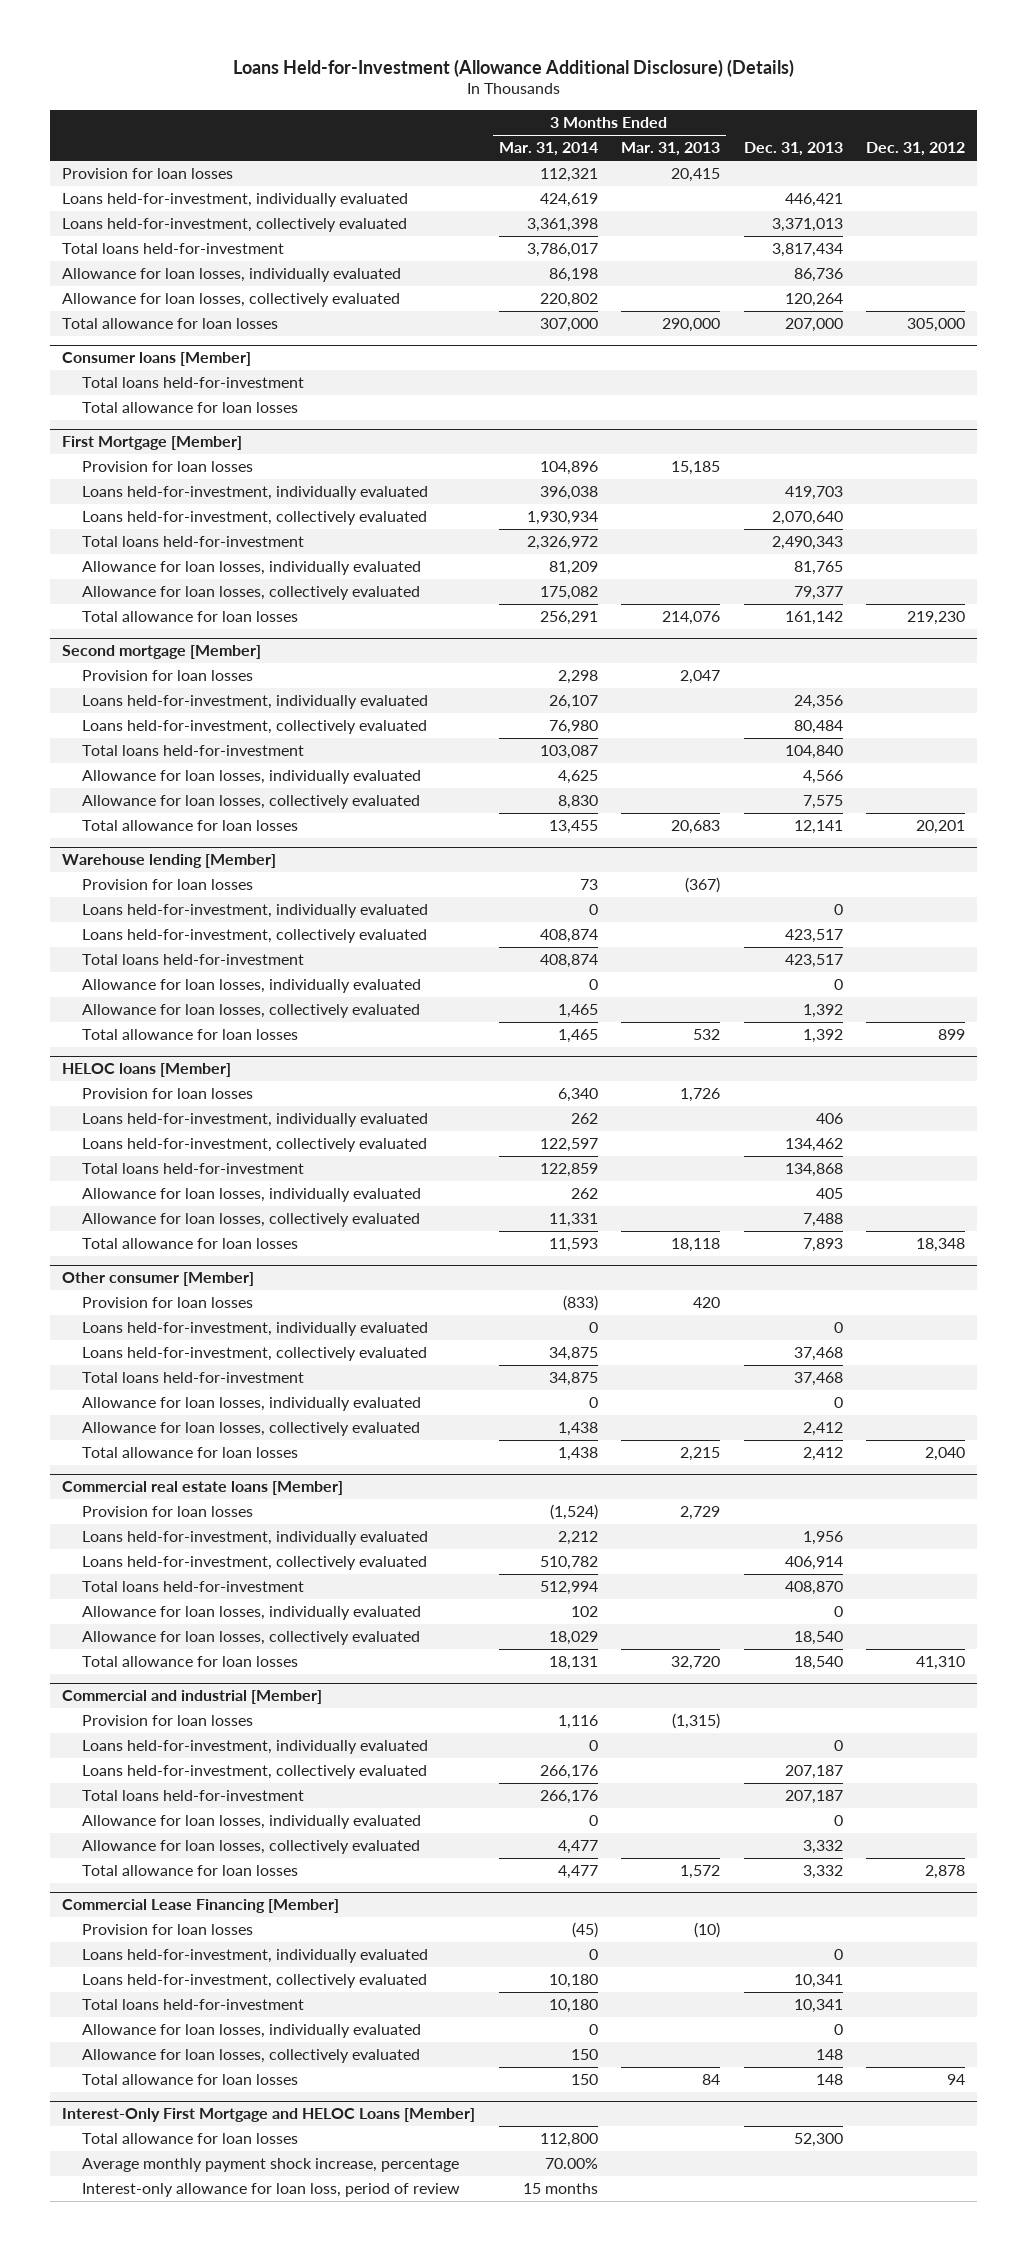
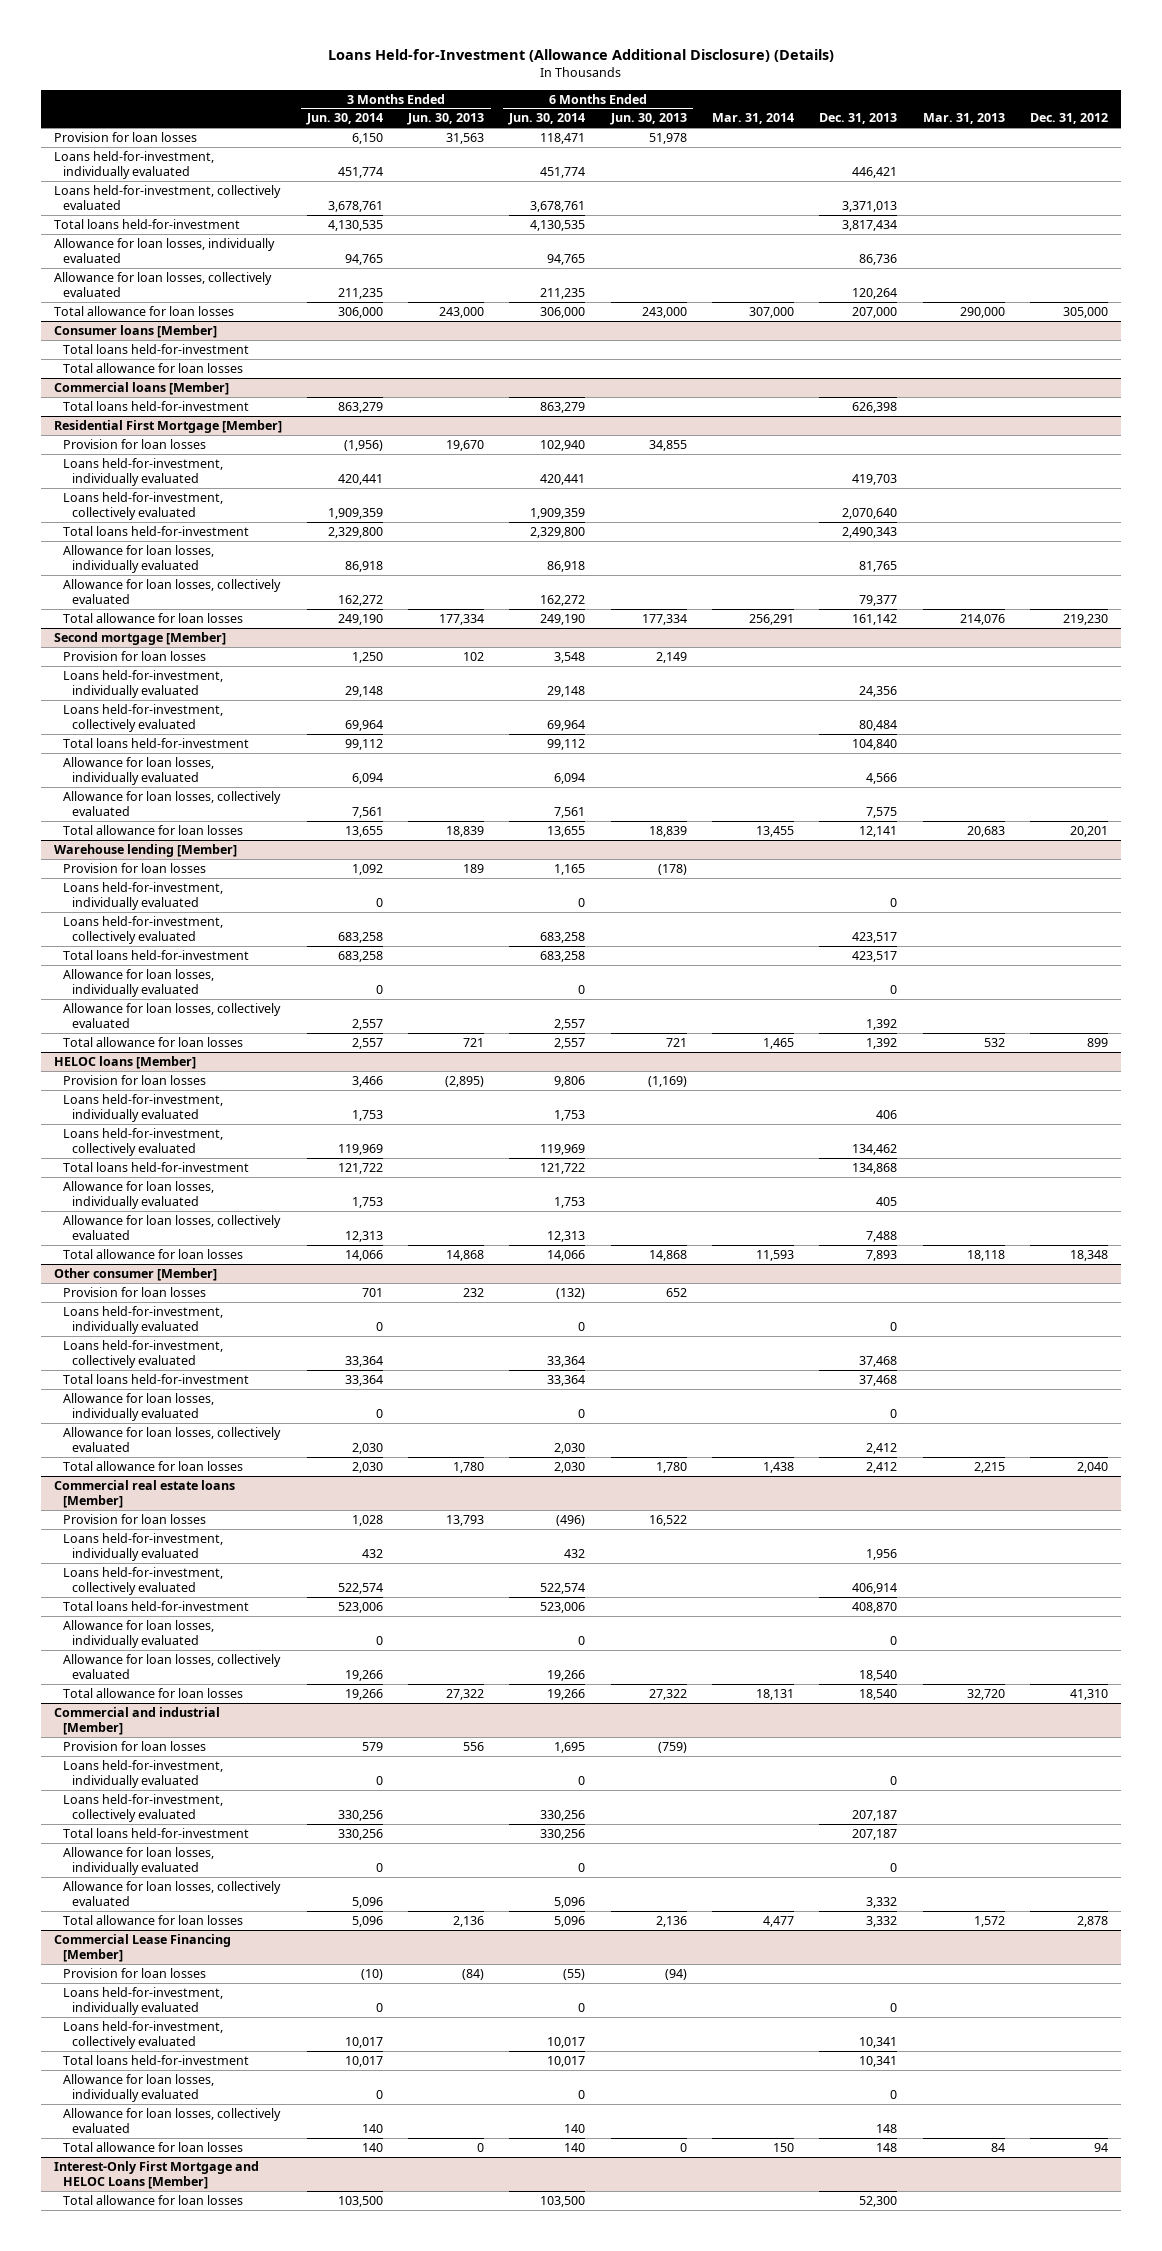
- | 3 Months Ended Mar. 31, 2014 | 3 Months Ended Mar. 31, 2013 | Dec. 31, 2013 | Dec. 31, 2012
+ | 3 Months Ended Jun. 30, 2014 | 3 Months Ended Jun. 30, 2013 | 6 Months Ended Jun. 30, 2014 | 6 Months Ended Jun. 30, 2013 | Mar. 31, 2014 | Dec. 31, 2013 | Mar. 31, 2013 | Dec. 31, 2012
- First Mortgage [Member]
+ Commercial loans [Member]
+ Total loans held-for-investment | 863,279 | | 863,279 | | | 626,398 | |
+ Residential First Mortgage [Member]
@ Interest-Only First Mortgage and HELOC Loans [Member]
- Average monthly payment shock increase, percentage | 70.00% | | |
- Interest-only allowance for loan loss, period of review | 15 months | | |

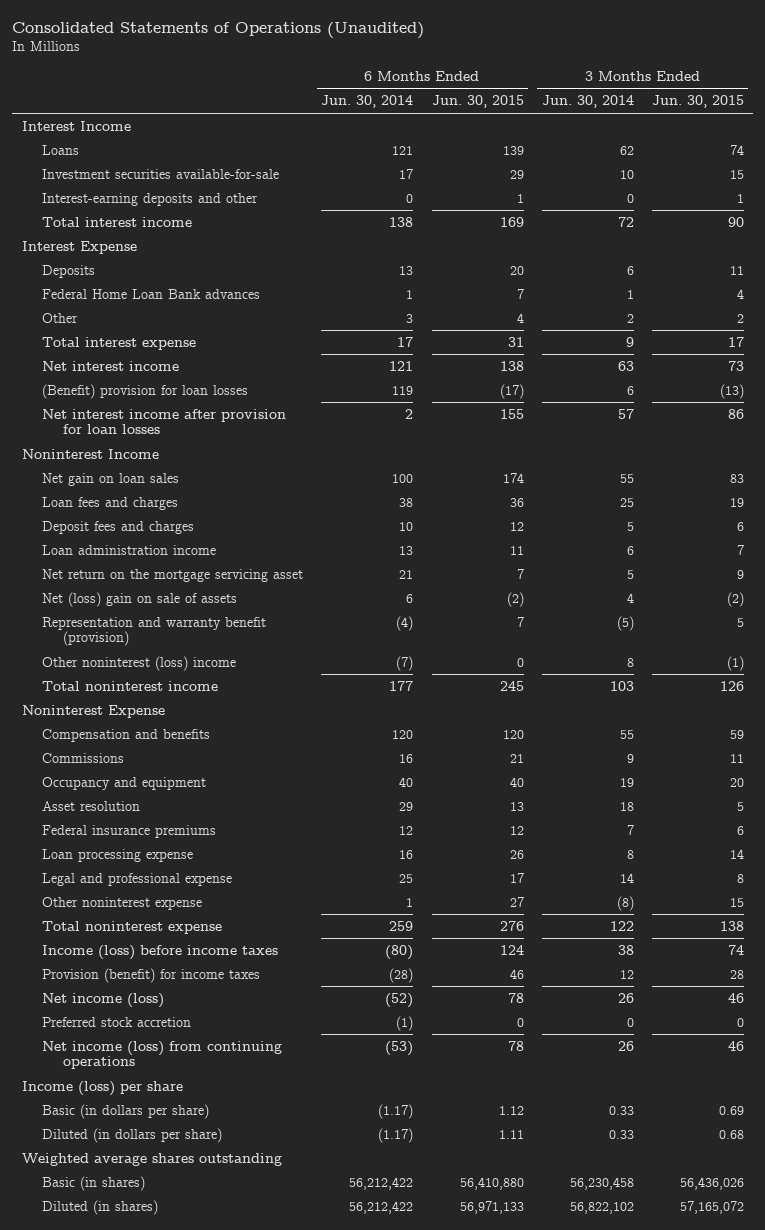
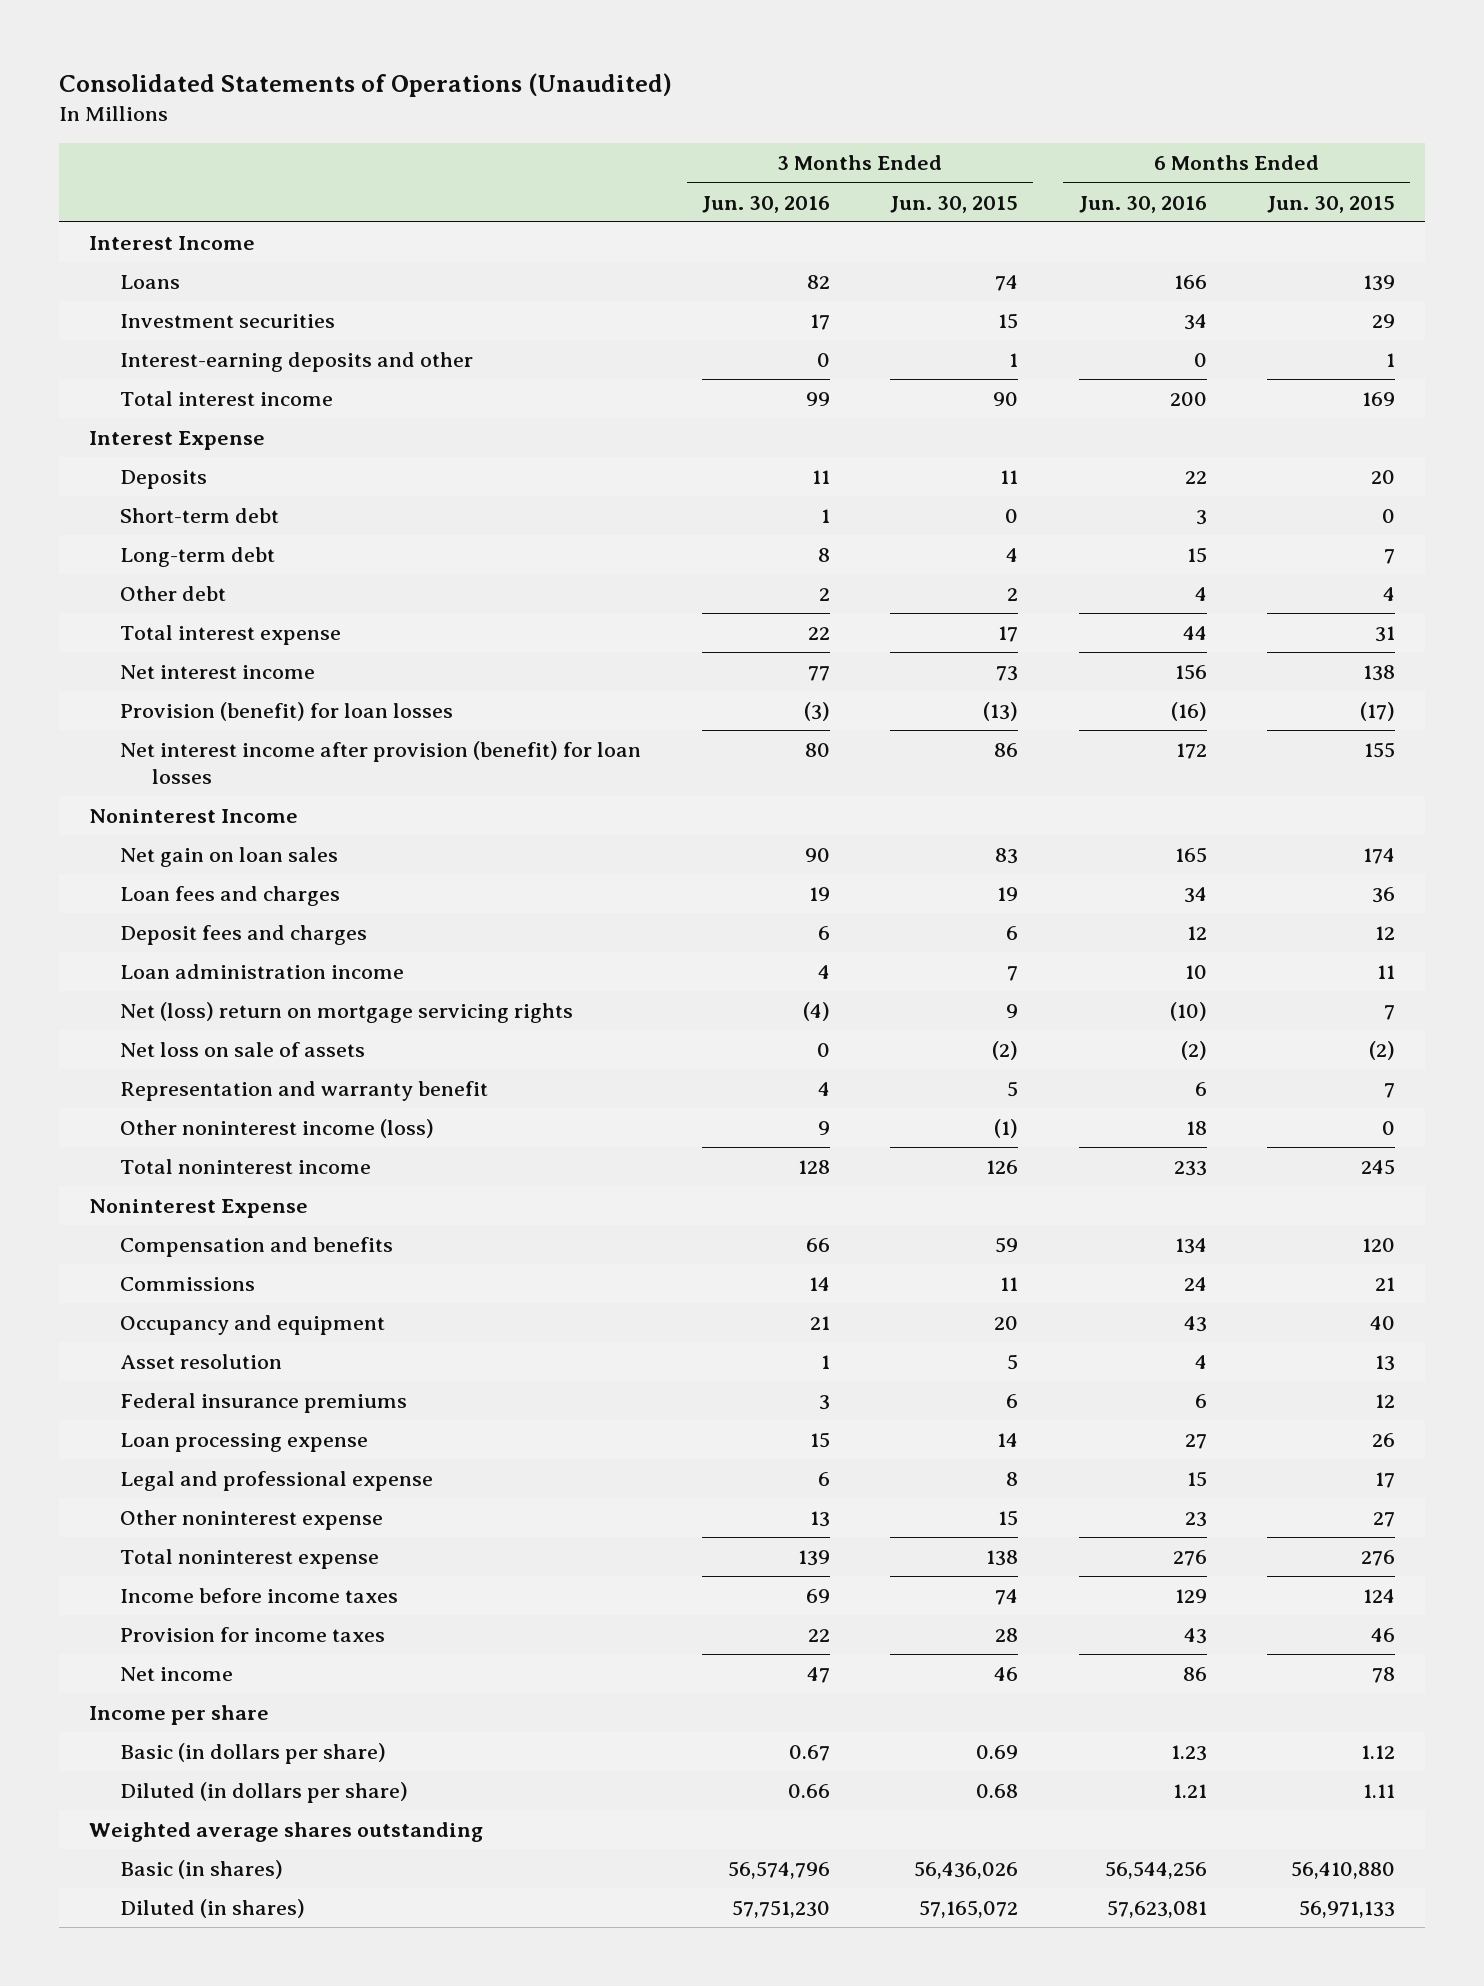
- | 6 Months Ended Jun. 30, 2014 | 6 Months Ended Jun. 30, 2015 | 3 Months Ended Jun. 30, 2014 | 3 Months Ended Jun. 30, 2015
+ | 3 Months Ended Jun. 30, 2016 | 3 Months Ended Jun. 30, 2015 | 6 Months Ended Jun. 30, 2016 | 6 Months Ended Jun. 30, 2015
- Investment securities available-for-sale | 17 | 29 | 10 | 15
+ Investment securities | 17 | 15 | 34 | 29
- Federal Home Loan Bank advances | 1 | 7 | 1 | 4
- Other | 3 | 4 | 2 | 2
+ Short-term debt | 1 | 0 | 3 | 0
+ Long-term debt | 8 | 4 | 15 | 7
+ Other debt | 2 | 2 | 4 | 4
- (Benefit) provision for loan losses | 119 | (17) | 6 | (13)
- Net interest income after provision for loan losses | 2 | 155 | 57 | 86
+ Provision (benefit) for loan losses | (3) | (13) | (16) | (17)
+ Net interest income after provision (benefit) for loan losses | 80 | 86 | 172 | 155
- Net return on the mortgage servicing asset | 21 | 7 | 5 | 9
- Net (loss) gain on sale of assets | 6 | (2) | 4 | (2)
- Representation and warranty benefit (provision) | (4) | 7 | (5) | 5
- Other noninterest (loss) income | (7) | 0 | 8 | (1)
+ Net (loss) return on mortgage servicing rights | (4) | 9 | (10) | 7
+ Net loss on sale of assets | 0 | (2) | (2) | (2)
+ Representation and warranty benefit | 4 | 5 | 6 | 7
+ Other noninterest income (loss) | 9 | (1) | 18 | 0
- Income (loss) before income taxes | (80) | 124 | 38 | 74
- Provision (benefit) for income taxes | (28) | 46 | 12 | 28
- Net income (loss) | (52) | 78 | 26 | 46
- Preferred stock accretion | (1) | 0 | 0 | 0
- Net income (loss) from continuing operations | (53) | 78 | 26 | 46
- Income (loss) per share
+ Income before income taxes | 69 | 74 | 129 | 124
+ Provision for income taxes | 22 | 28 | 43 | 46
+ Net income | 47 | 46 | 86 | 78
+ Income per share

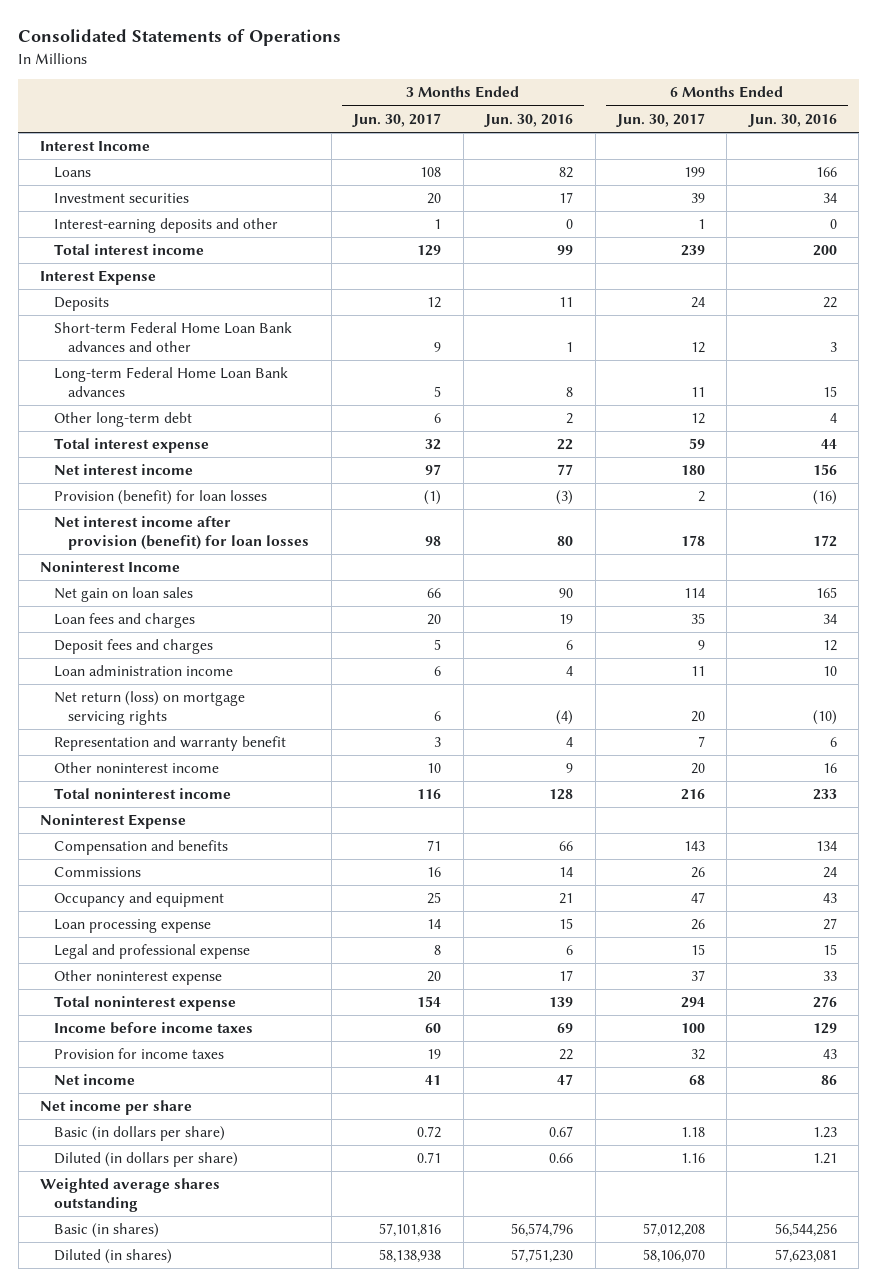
- Consolidated Statements of Operations (Unaudited)
+ Consolidated Statements of Operations
- | 3 Months Ended Jun. 30, 2016 | 3 Months Ended Jun. 30, 2015 | 6 Months Ended Jun. 30, 2016 | 6 Months Ended Jun. 30, 2015
+ | 3 Months Ended Jun. 30, 2017 | 3 Months Ended Jun. 30, 2016 | 6 Months Ended Jun. 30, 2017 | 6 Months Ended Jun. 30, 2016
- Short-term debt | 1 | 0 | 3 | 0
- Long-term debt | 8 | 4 | 15 | 7
- Other debt | 2 | 2 | 4 | 4
+ Short-term Federal Home Loan Bank advances and other | 9 | 1 | 12 | 3
+ Long-term Federal Home Loan Bank advances | 5 | 8 | 11 | 15
+ Other long-term debt | 6 | 2 | 12 | 4
- Net (loss) return on mortgage servicing rights | (4) | 9 | (10) | 7
- Net loss on sale of assets | 0 | (2) | (2) | (2)
+ Net return (loss) on mortgage servicing rights | 6 | (4) | 20 | (10)
- Other noninterest income (loss) | 9 | (1) | 18 | 0
+ Other noninterest income | 10 | 9 | 20 | 16
- Asset resolution | 1 | 5 | 4 | 13
- Federal insurance premiums | 3 | 6 | 6 | 12
- Other noninterest expense | 13 | 15 | 23 | 27
+ Other noninterest expense | 20 | 17 | 37 | 33
- Income per share
+ Net income per share

